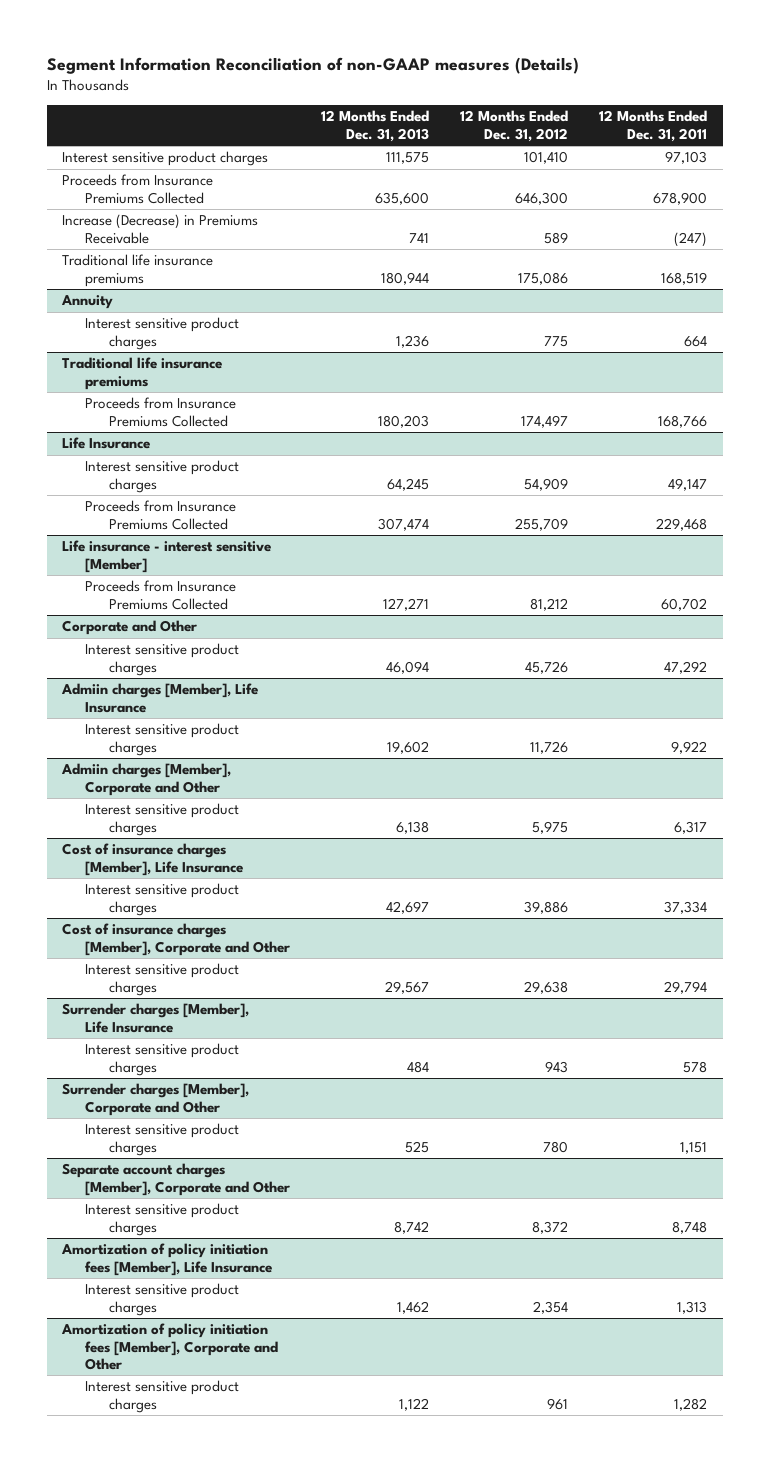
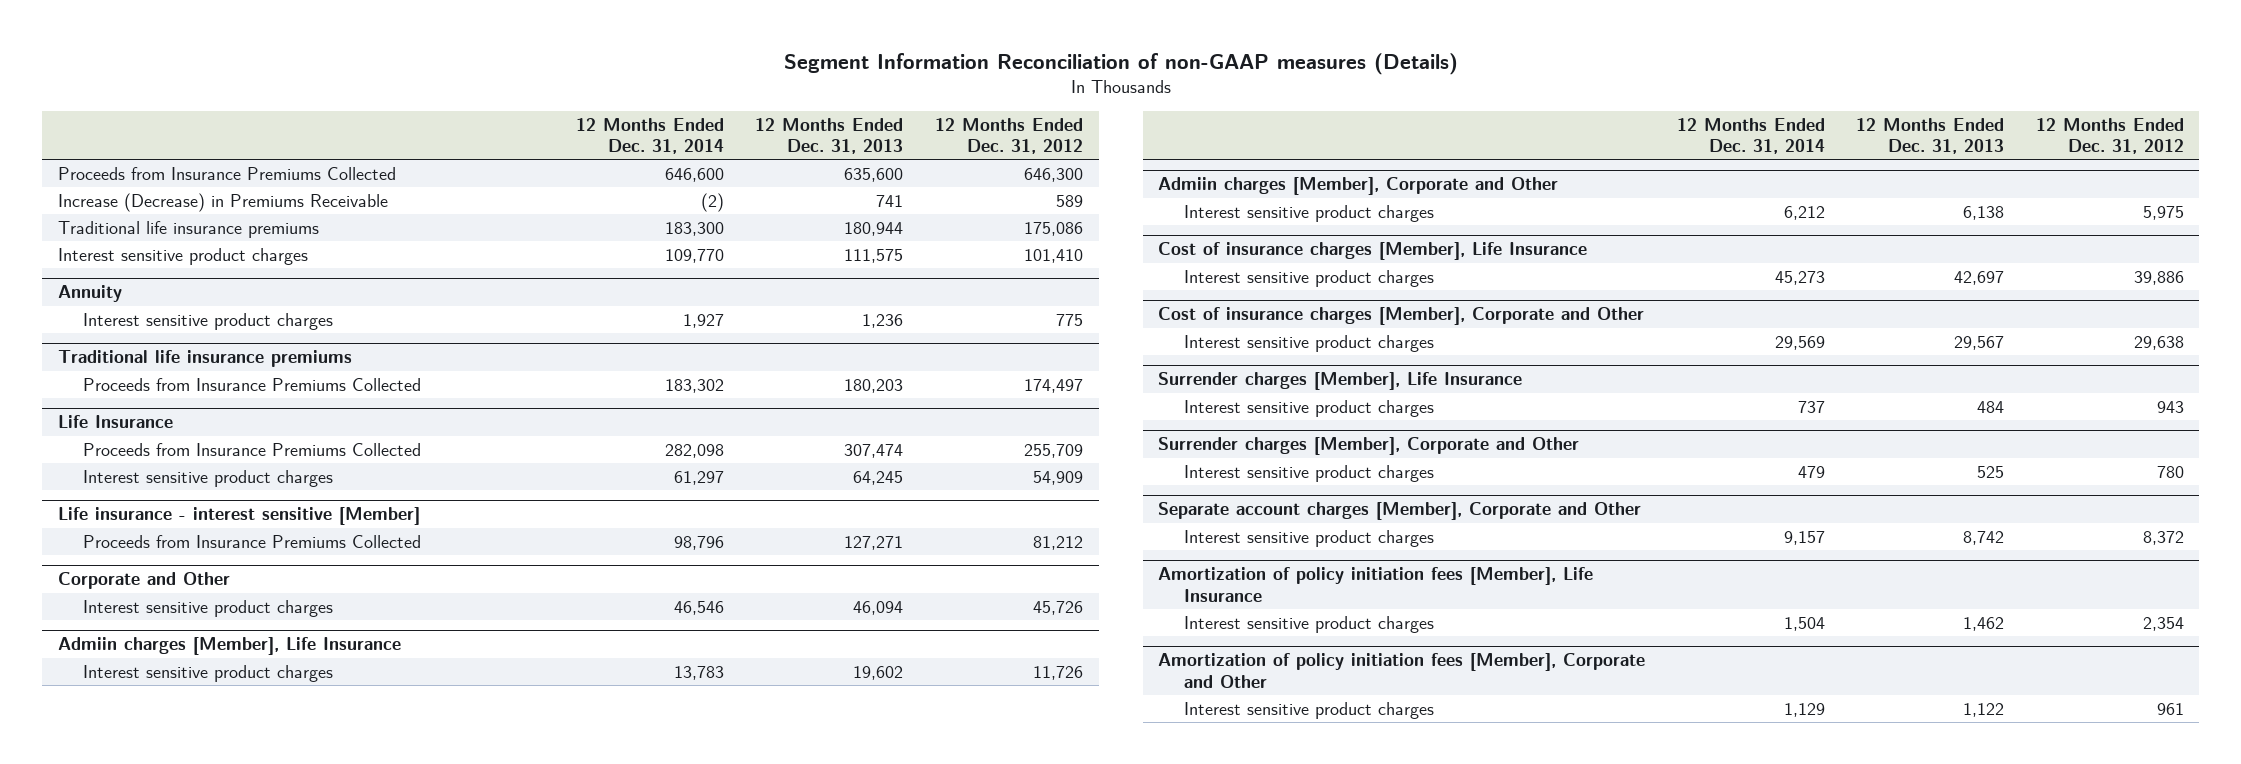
- | 12 Months Ended Dec. 31, 2013 | 12 Months Ended Dec. 31, 2012 | 12 Months Ended Dec. 31, 2011
+ | 12 Months Ended Dec. 31, 2014 | 12 Months Ended Dec. 31, 2013 | 12 Months Ended Dec. 31, 2012
moved down: Interest sensitive product charges | 109,770 | 111,575 | 101,410
@ Life Insurance
moved down: Interest sensitive product charges | 61,297 | 64,245 | 54,909

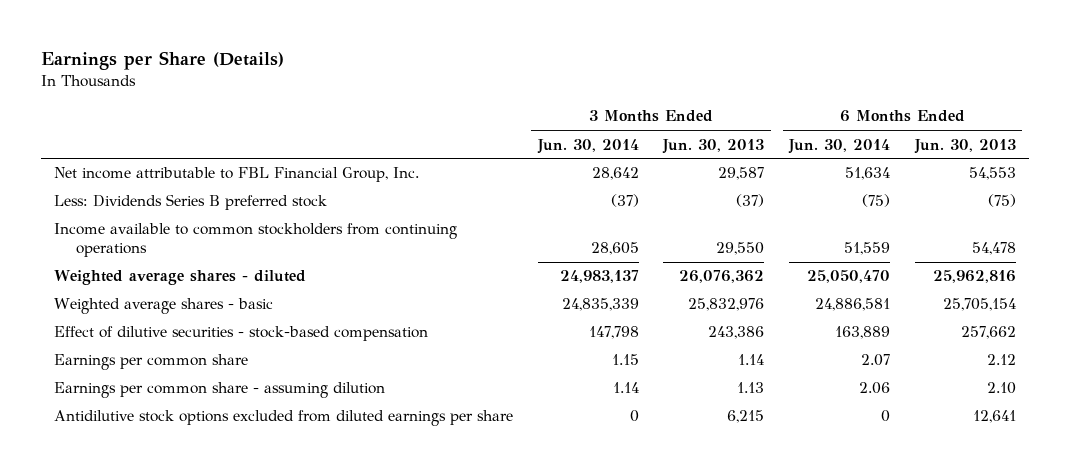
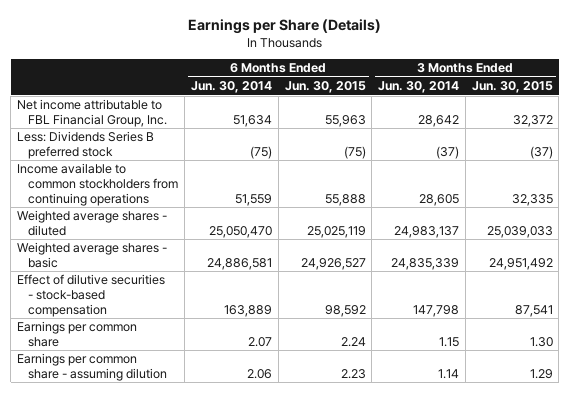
- | 3 Months Ended Jun. 30, 2014 | 3 Months Ended Jun. 30, 2013 | 6 Months Ended Jun. 30, 2014 | 6 Months Ended Jun. 30, 2013
+ | 6 Months Ended Jun. 30, 2014 | 6 Months Ended Jun. 30, 2015 | 3 Months Ended Jun. 30, 2014 | 3 Months Ended Jun. 30, 2015
- Antidilutive stock options excluded from diluted earnings per share | 0 | 6,215 | 0 | 12,641

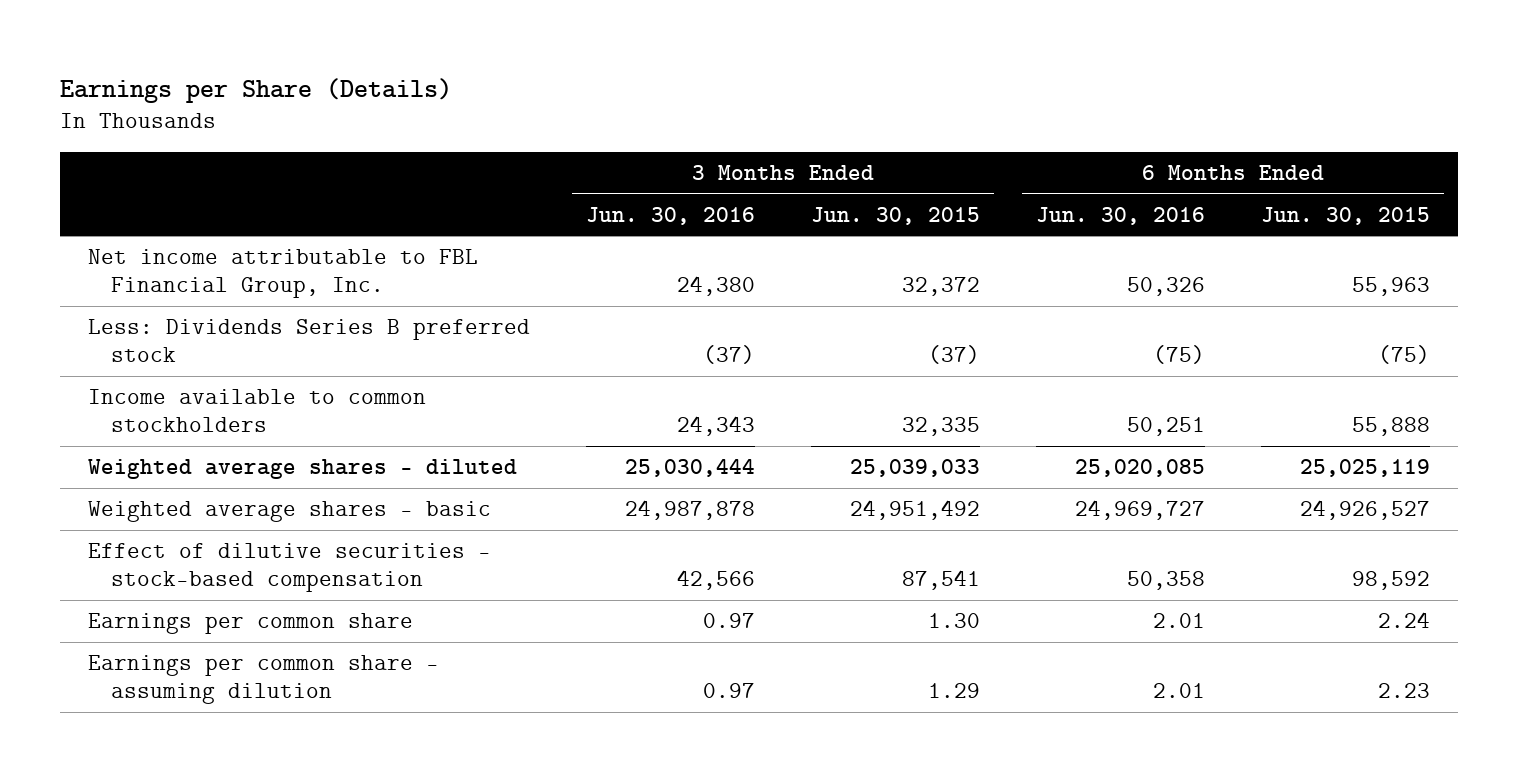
- | 6 Months Ended Jun. 30, 2014 | 6 Months Ended Jun. 30, 2015 | 3 Months Ended Jun. 30, 2014 | 3 Months Ended Jun. 30, 2015
+ | 3 Months Ended Jun. 30, 2016 | 3 Months Ended Jun. 30, 2015 | 6 Months Ended Jun. 30, 2016 | 6 Months Ended Jun. 30, 2015
- Income available to common stockholders from continuing operations | 51,559 | 55,888 | 28,605 | 32,335
+ Income available to common stockholders | 24,343 | 32,335 | 50,251 | 55,888

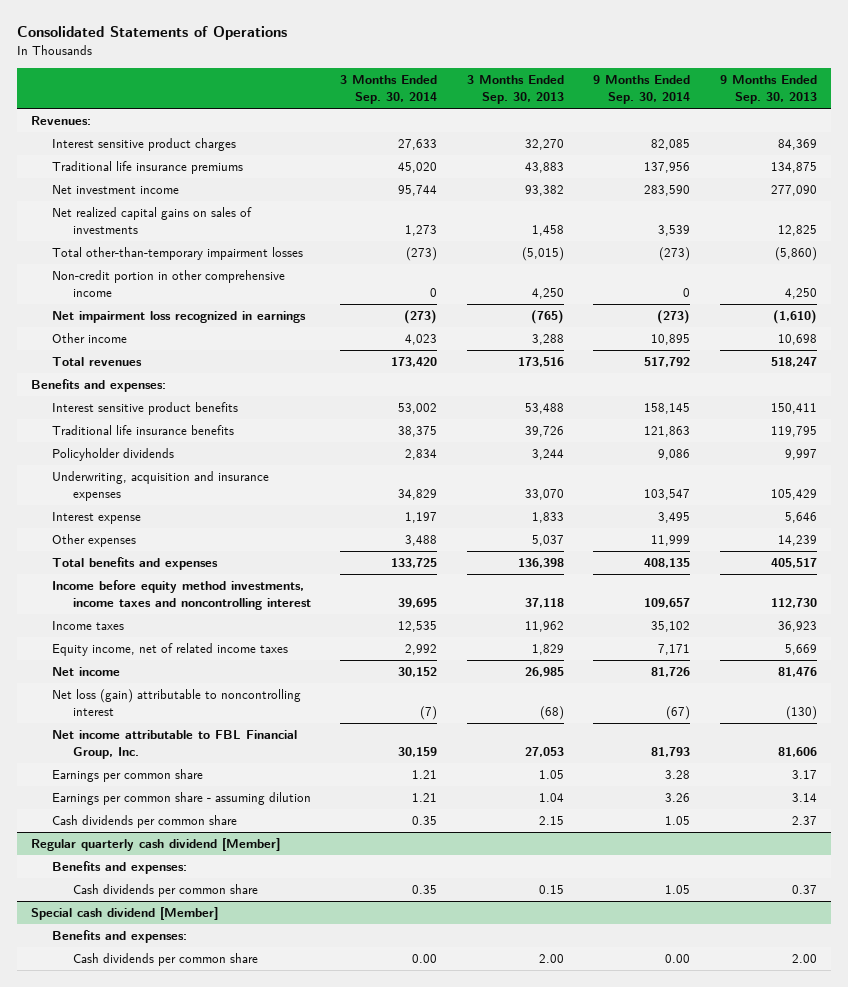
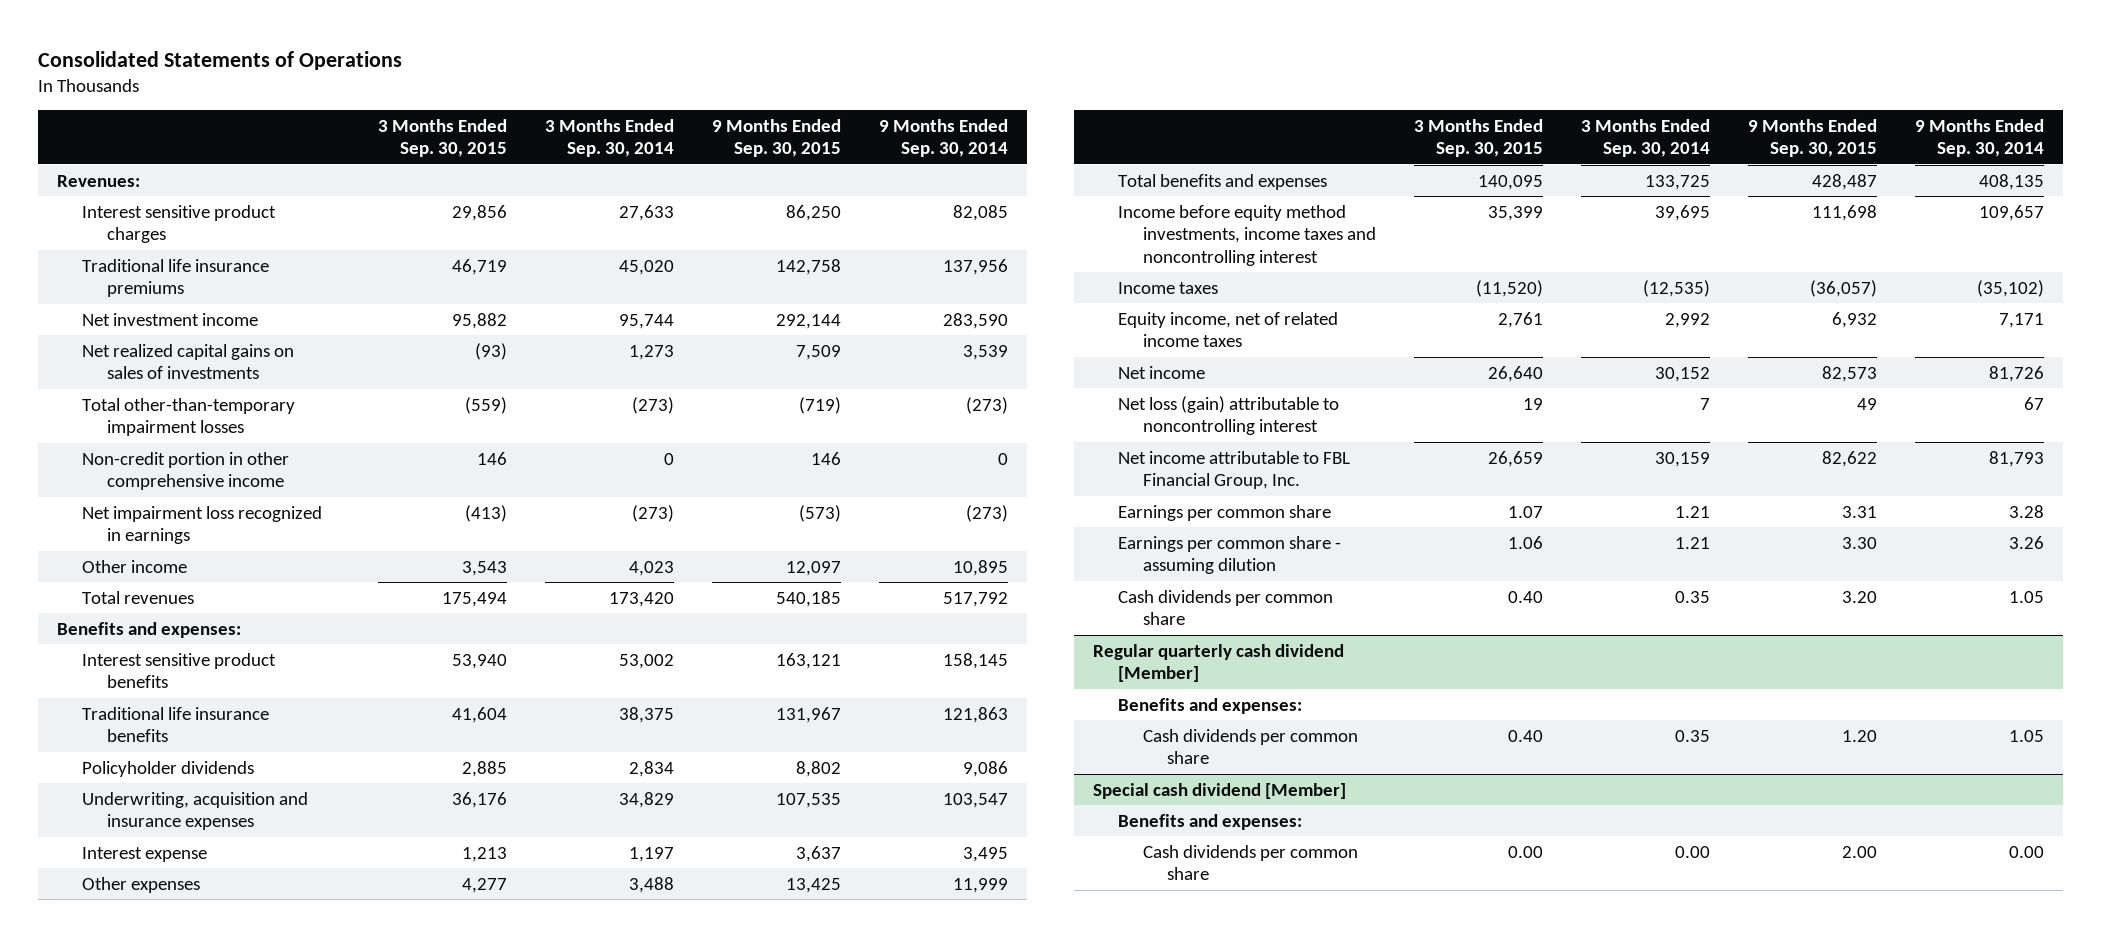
- | 3 Months Ended Sep. 30, 2014 | 3 Months Ended Sep. 30, 2013 | 9 Months Ended Sep. 30, 2014 | 9 Months Ended Sep. 30, 2013
+ | 3 Months Ended Sep. 30, 2015 | 3 Months Ended Sep. 30, 2014 | 9 Months Ended Sep. 30, 2015 | 9 Months Ended Sep. 30, 2014
- Income taxes | 12,535 | 11,962 | 35,102 | 36,923
+ Income taxes | (11,520) | (12,535) | (36,057) | (35,102)
- Net loss (gain) attributable to noncontrolling interest | (7) | (68) | (67) | (130)
+ Net loss (gain) attributable to noncontrolling interest | 19 | 7 | 49 | 67

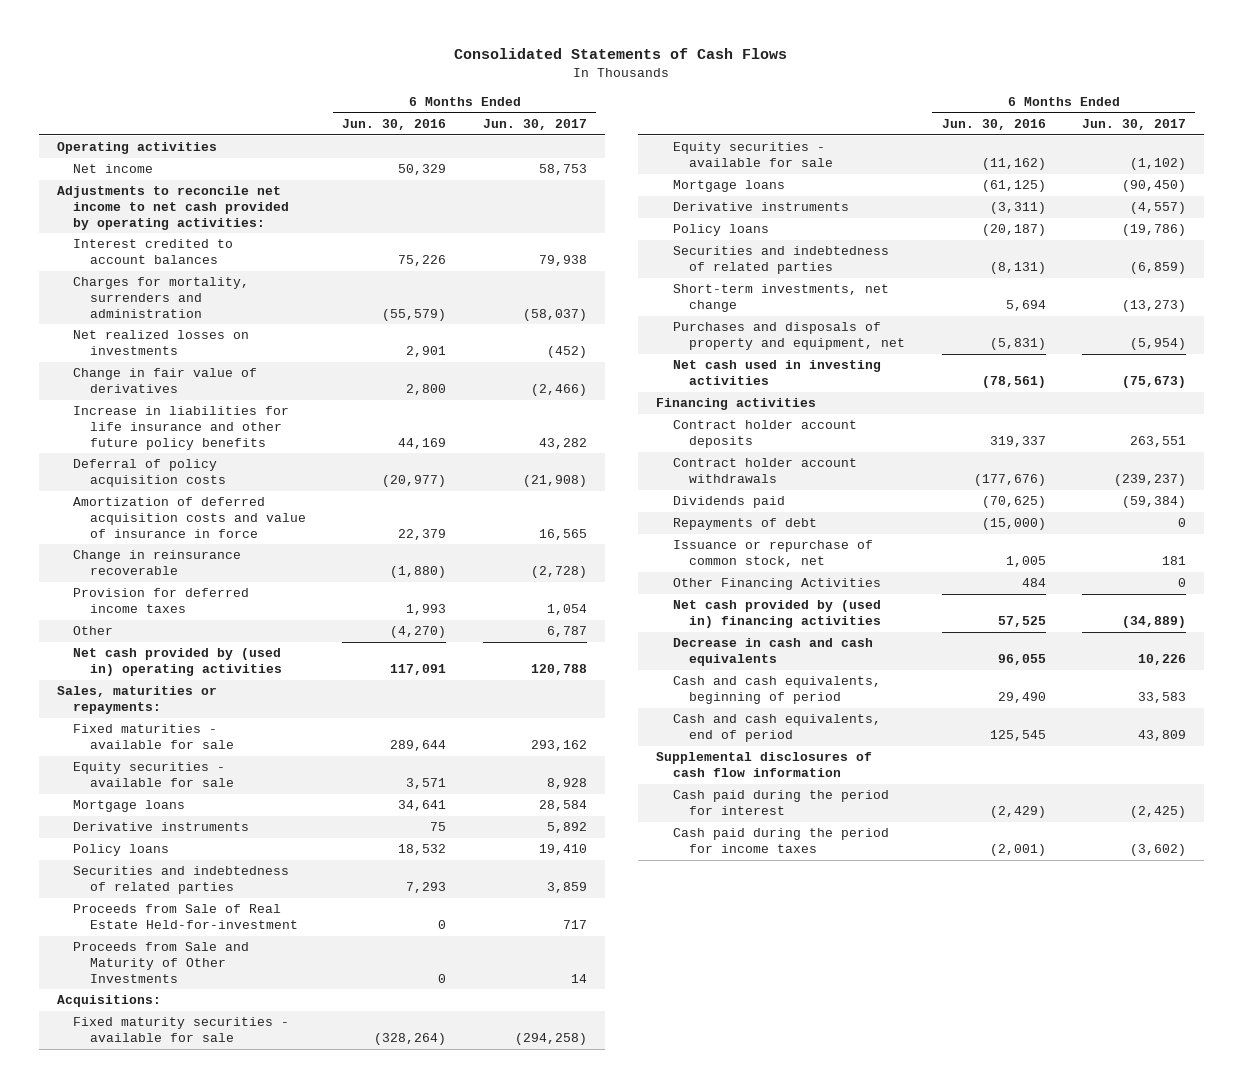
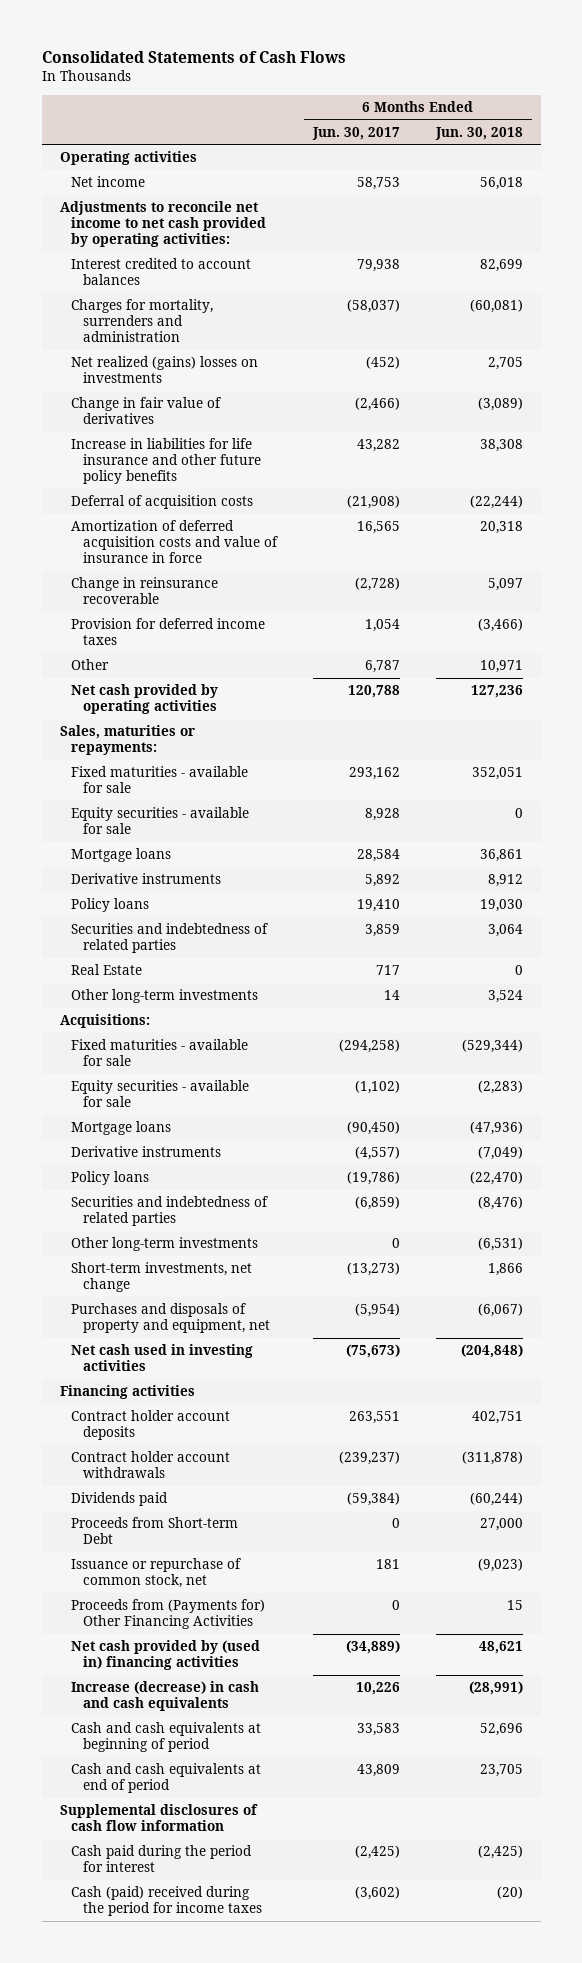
- | 6 Months Ended Jun. 30, 2016 | 6 Months Ended Jun. 30, 2017
+ | 6 Months Ended Jun. 30, 2017 | 6 Months Ended Jun. 30, 2018
- Net realized losses on investments | 2,901 | (452)
+ Net realized (gains) losses on investments | (452) | 2,705
- Deferral of policy acquisition costs | (20,977) | (21,908)
+ Deferral of acquisition costs | (21,908) | (22,244)
- Net cash provided by (used in) operating activities | 117,091 | 120,788
+ Net cash provided by operating activities | 120,788 | 127,236
- Proceeds from Sale of Real Estate Held-for-investment | 0 | 717
- Proceeds from Sale and Maturity of Other Investments | 0 | 14
+ Real Estate | 717 | 0
+ Other long-term investments | 14 | 3,524
- Fixed maturity securities - available for sale | (328,264) | (294,258)
+ Fixed maturities - available for sale | (294,258) | (529,344)
+ Other long-term investments | 0 | (6,531)
- Repayments of debt | (15,000) | 0
+ Proceeds from Short-term Debt | 0 | 27,000
- Other Financing Activities | 484 | 0
+ Proceeds from (Payments for) Other Financing Activities | 0 | 15
- Decrease in cash and cash equivalents | 96,055 | 10,226
- Cash and cash equivalents, beginning of period | 29,490 | 33,583
- Cash and cash equivalents, end of period | 125,545 | 43,809
+ Increase (decrease) in cash and cash equivalents | 10,226 | (28,991)
+ Cash and cash equivalents at beginning of period | 33,583 | 52,696
+ Cash and cash equivalents at end of period | 43,809 | 23,705
- Cash paid during the period for income taxes | (2,001) | (3,602)
+ Cash (paid) received during the period for income taxes | (3,602) | (20)

